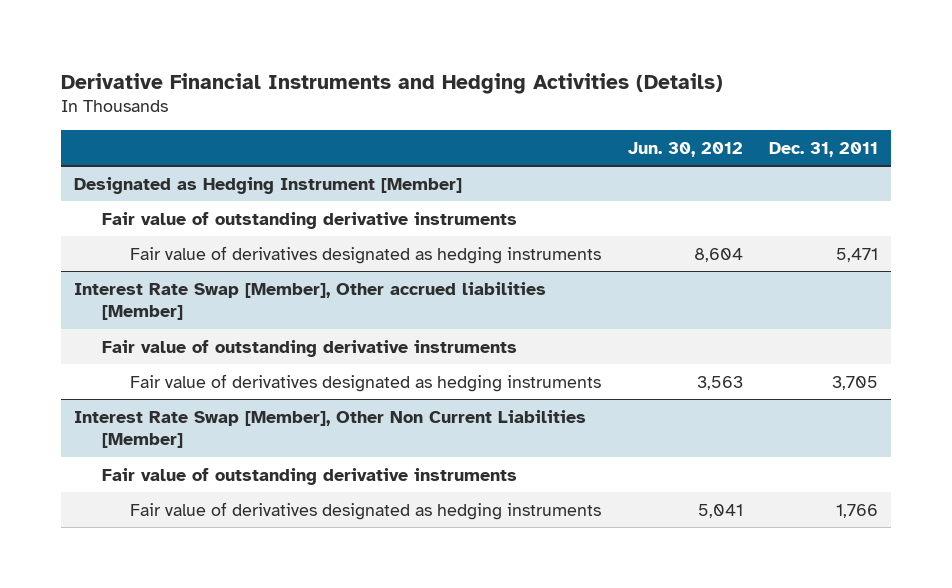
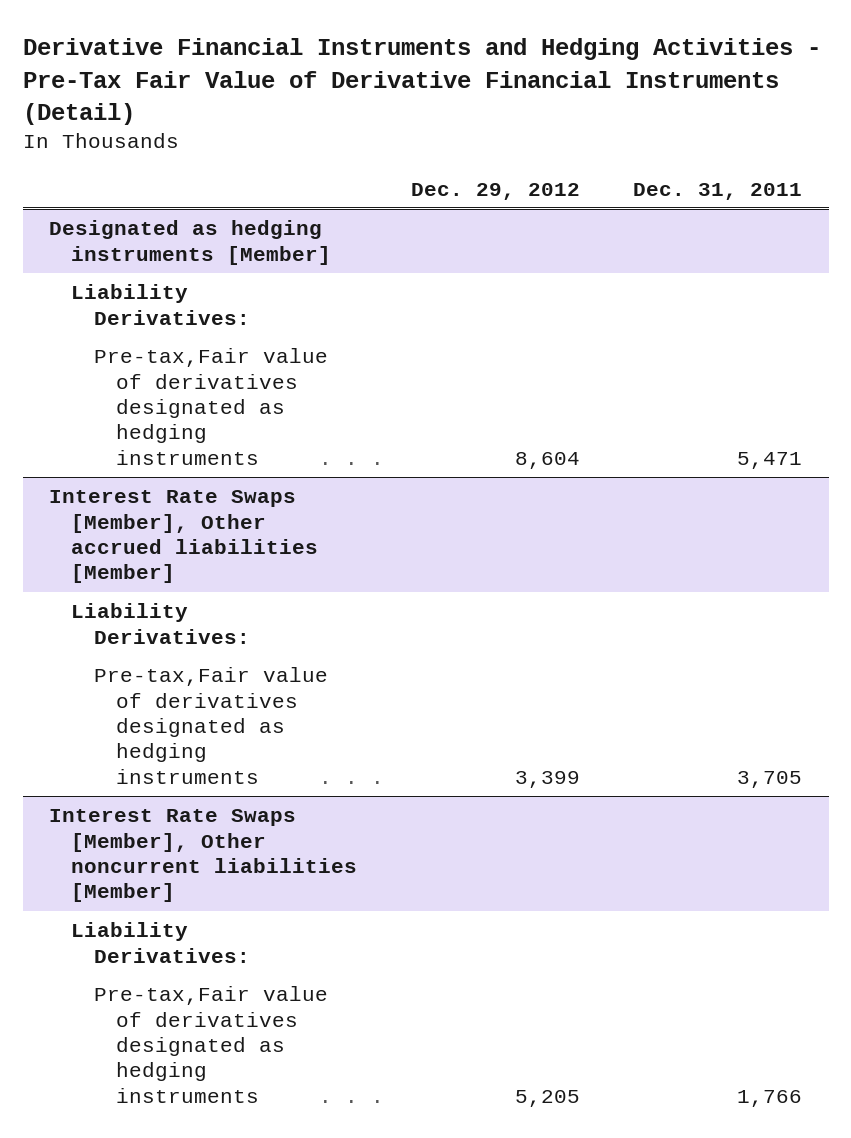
- Derivative Financial Instruments and Hedging Activities (Details)
+ Derivative Financial Instruments and Hedging Activities - Pre-Tax Fair Value of Derivative Financial Instruments (Detail)
- | Jun. 30, 2012 | Dec. 31, 2011
+ | Dec. 29, 2012 | Dec. 31, 2011
- Designated as Hedging Instrument [Member]
- Fair value of outstanding derivative instruments
- Fair value of derivatives designated as hedging instruments | 8,604 | 5,471
- Interest Rate Swap [Member], Other accrued liabilities [Member]
- Fair value of outstanding derivative instruments
- Fair value of derivatives designated as hedging instruments | 3,563 | 3,705
- Interest Rate Swap [Member], Other Non Current Liabilities [Member]
- Fair value of outstanding derivative instruments
- Fair value of derivatives designated as hedging instruments | 5,041 | 1,766
+ Designated as hedging instruments [Member]
+ Liability Derivatives:
+ Pre-tax,Fair value of derivatives designated as hedging instruments | 8,604 | 5,471
+ Interest Rate Swaps [Member], Other accrued liabilities [Member]
+ Liability Derivatives:
+ Pre-tax,Fair value of derivatives designated as hedging instruments | 3,399 | 3,705
+ Interest Rate Swaps [Member], Other noncurrent liabilities [Member]
+ Liability Derivatives:
+ Pre-tax,Fair value of derivatives designated as hedging instruments | 5,205 | 1,766

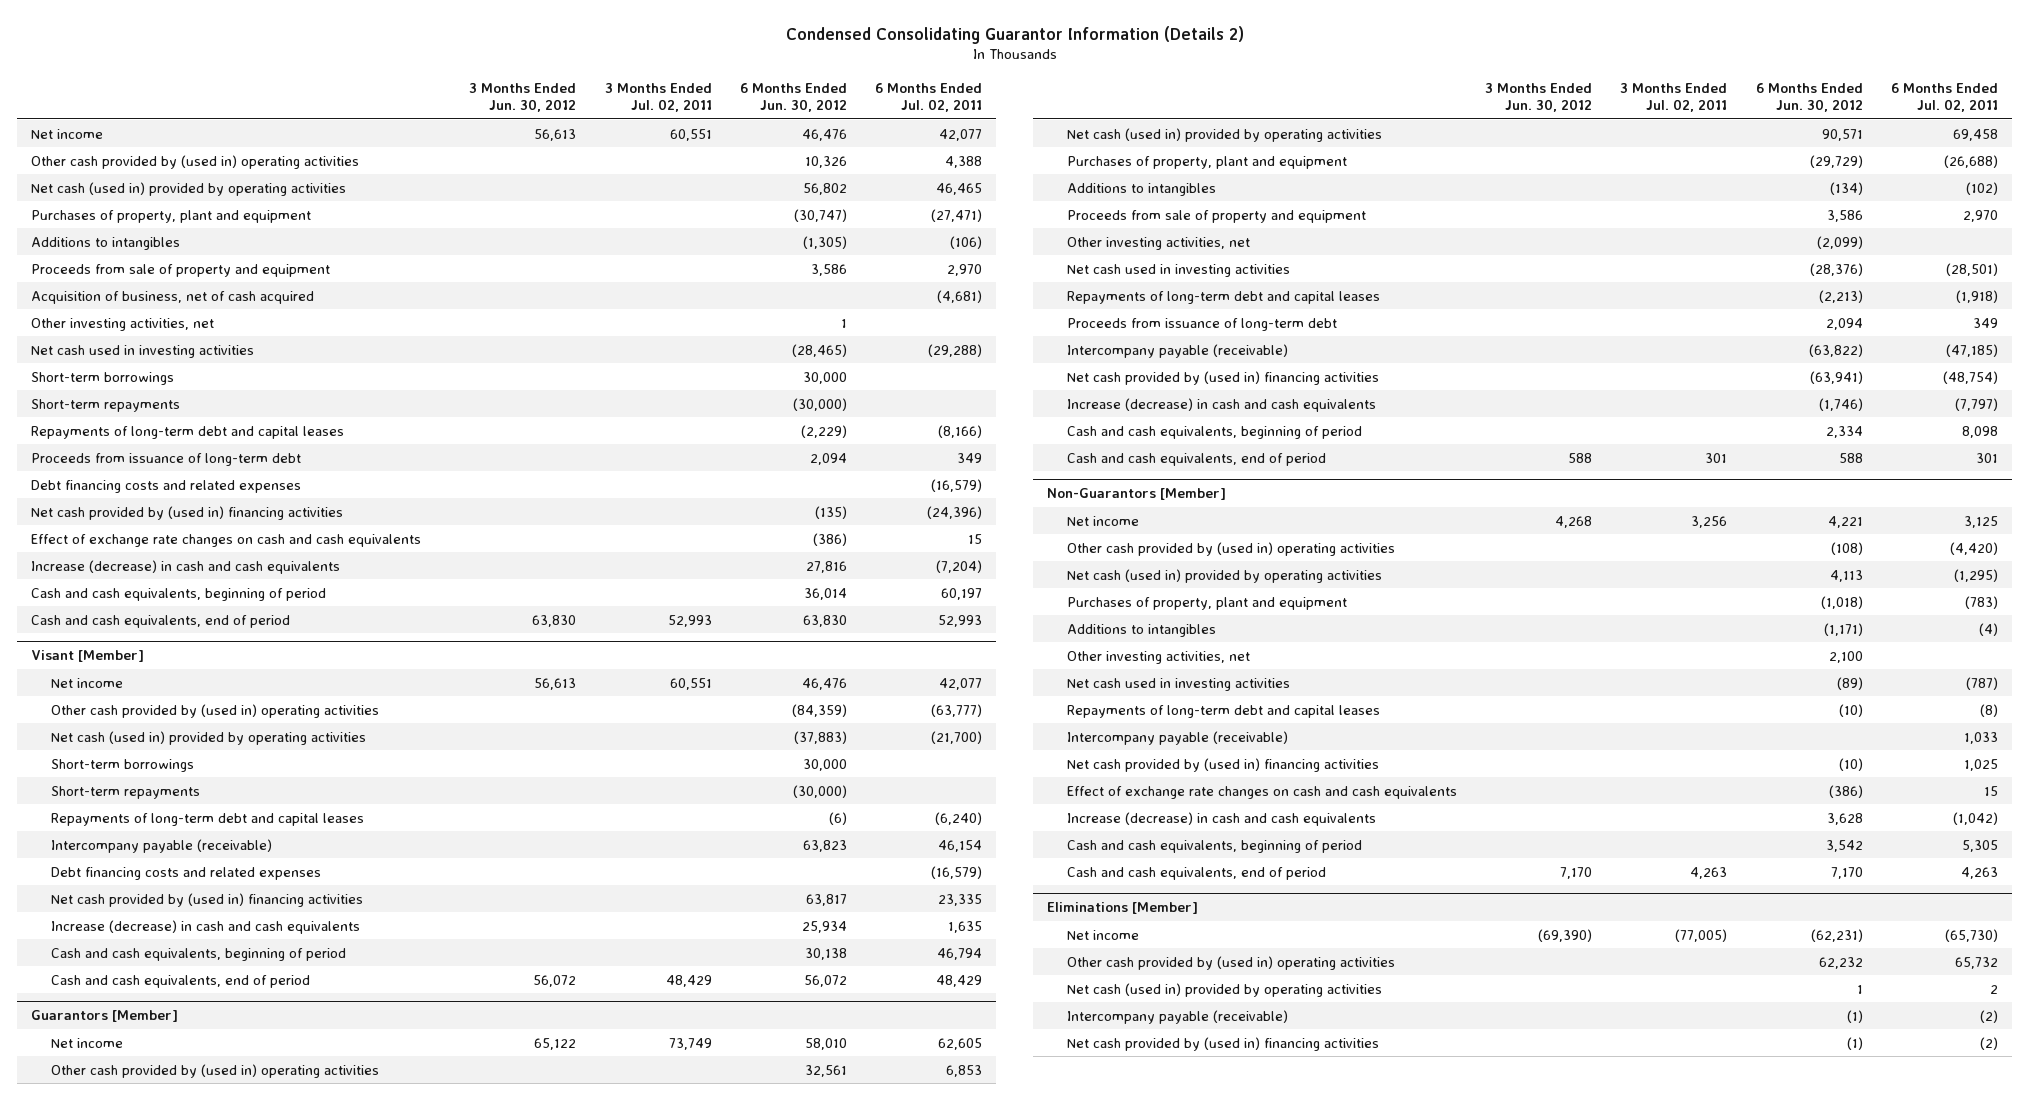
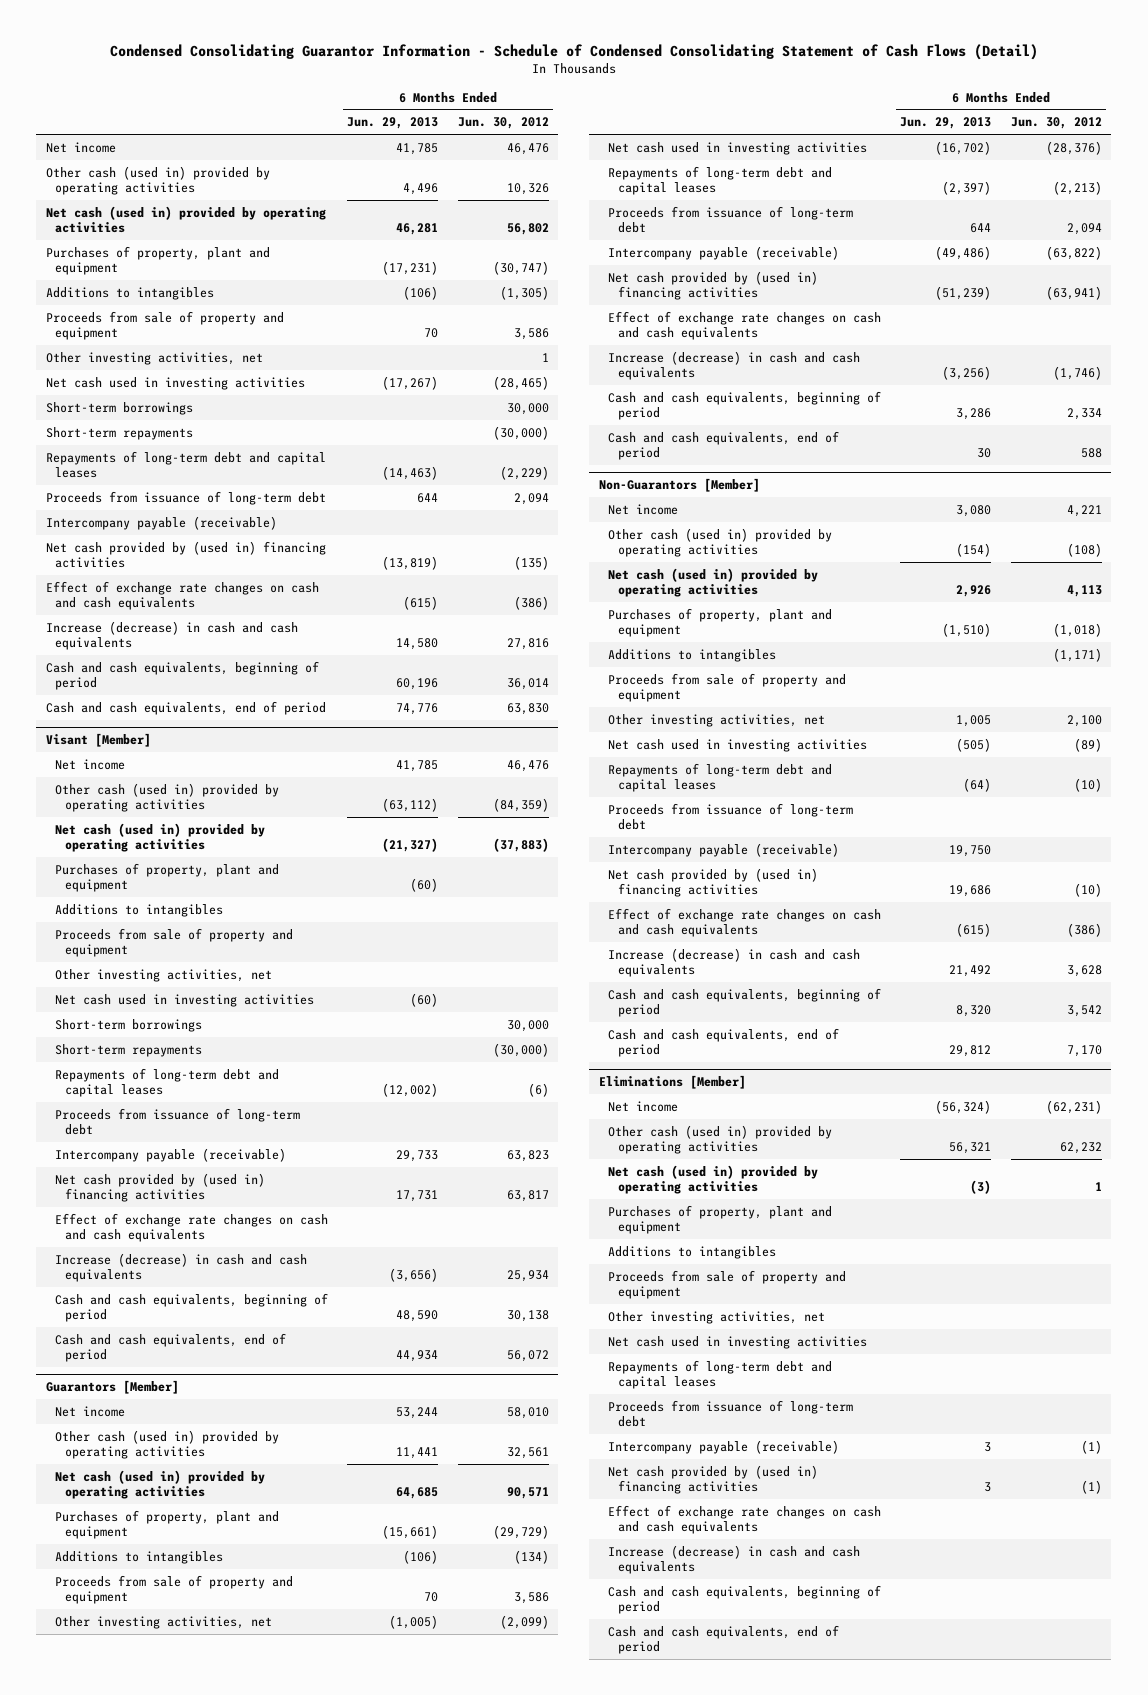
- Condensed Consolidating Guarantor Information (Details 2)
+ Condensed Consolidating Guarantor Information - Schedule of Condensed Consolidating Statement of Cash Flows (Detail)
- | 3 Months Ended Jun. 30, 2012 | 3 Months Ended Jul. 02, 2011 | 6 Months Ended Jun. 30, 2012 | 6 Months Ended Jul. 02, 2011
+ | 6 Months Ended Jun. 29, 2013 | 6 Months Ended Jun. 30, 2012
- Other cash provided by (used in) operating activities | | | 10,326 | 4,388
+ Other cash (used in) provided by operating activities | 4,496 | 10,326
- Acquisition of business, net of cash acquired | | | | (4,681)
- Debt financing costs and related expenses | | | | (16,579)
+ Intercompany payable (receivable)
@ Visant [Member]
- Other cash provided by (used in) operating activities | | | (84,359) | (63,777)
+ Other cash (used in) provided by operating activities | (63,112) | (84,359)
+ Purchases of property, plant and equipment | (60) |
+ Additions to intangibles
+ Proceeds from sale of property and equipment
+ Other investing activities, net
+ Net cash used in investing activities | (60) |
+ Proceeds from issuance of long-term debt
- Debt financing costs and related expenses | | | | (16,579)
+ Effect of exchange rate changes on cash and cash equivalents
@ Guarantors [Member]
- Other cash provided by (used in) operating activities | | | 32,561 | 6,853
+ Other cash (used in) provided by operating activities | 11,441 | 32,561
+ Effect of exchange rate changes on cash and cash equivalents
@ Non-Guarantors [Member]
- Other cash provided by (used in) operating activities | | | (108) | (4,420)
+ Other cash (used in) provided by operating activities | (154) | (108)
+ Proceeds from sale of property and equipment
+ Proceeds from issuance of long-term debt
@ Eliminations [Member]
- Other cash provided by (used in) operating activities | | | 62,232 | 65,732
+ Other cash (used in) provided by operating activities | 56,321 | 62,232
+ Purchases of property, plant and equipment
+ Additions to intangibles
+ Proceeds from sale of property and equipment
+ Other investing activities, net
+ Net cash used in investing activities
+ Repayments of long-term debt and capital leases
+ Proceeds from issuance of long-term debt
+ Effect of exchange rate changes on cash and cash equivalents
+ Increase (decrease) in cash and cash equivalents
+ Cash and cash equivalents, beginning of period
+ Cash and cash equivalents, end of period

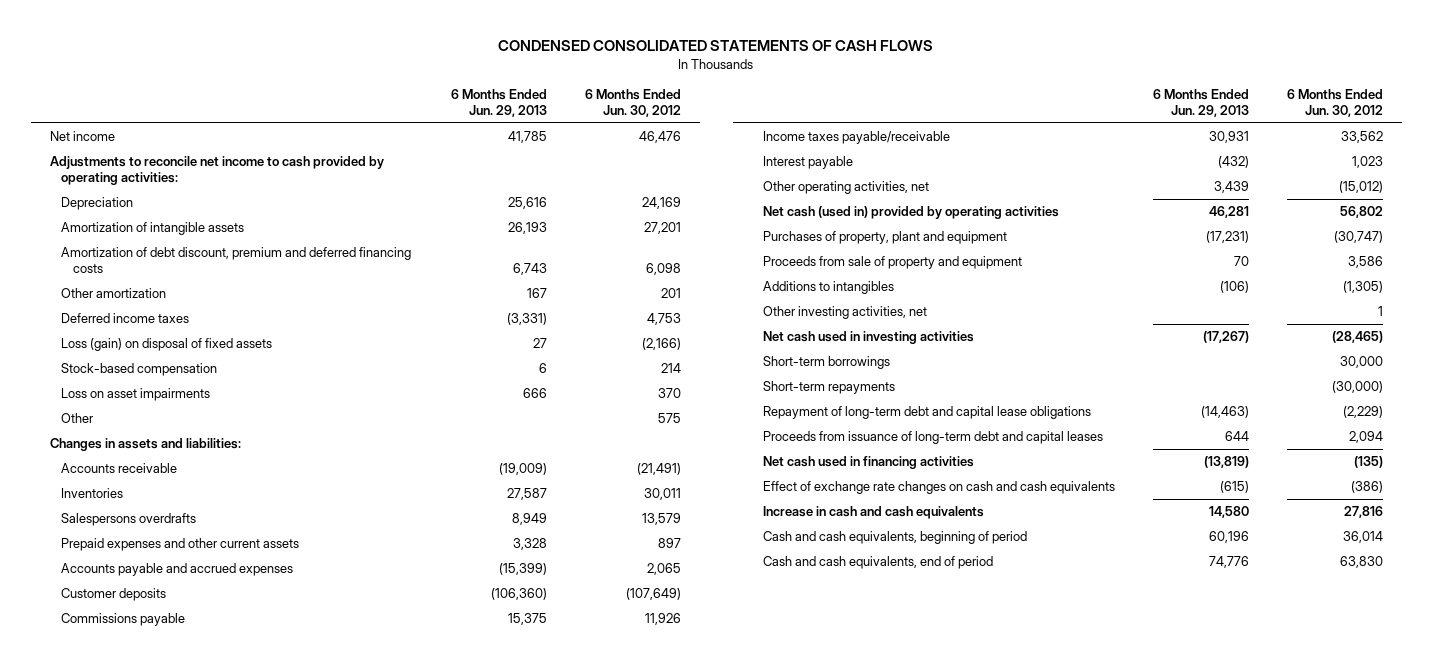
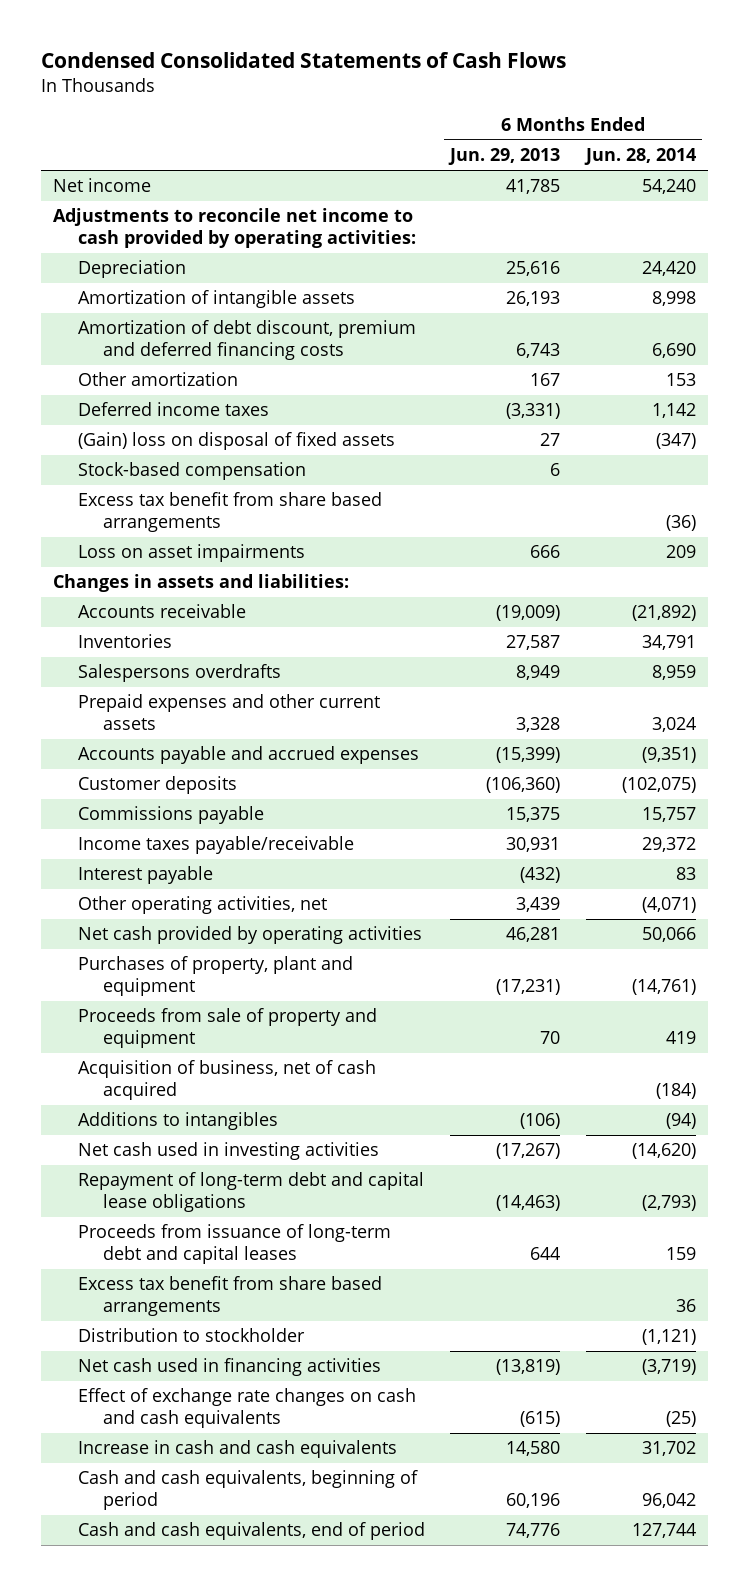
- CONDENSED CONSOLIDATED STATEMENTS OF CASH FLOWS
+ Condensed Consolidated Statements of Cash Flows
- | 6 Months Ended Jun. 29, 2013 | 6 Months Ended Jun. 30, 2012
+ | 6 Months Ended Jun. 29, 2013 | 6 Months Ended Jun. 28, 2014
- Loss (gain) on disposal of fixed assets | 27 | (2,166)
+ (Gain) loss on disposal of fixed assets | 27 | (347)
+ Excess tax benefit from share based arrangements | | (36)
- Other | | 575
- Net cash (used in) provided by operating activities | 46,281 | 56,802
+ Net cash provided by operating activities | 46,281 | 50,066
+ Acquisition of business, net of cash acquired | | (184)
- Other investing activities, net | | 1
- Short-term borrowings | | 30,000
- Short-term repayments | | (30,000)
+ Excess tax benefit from share based arrangements | | 36
+ Distribution to stockholder | | (1,121)

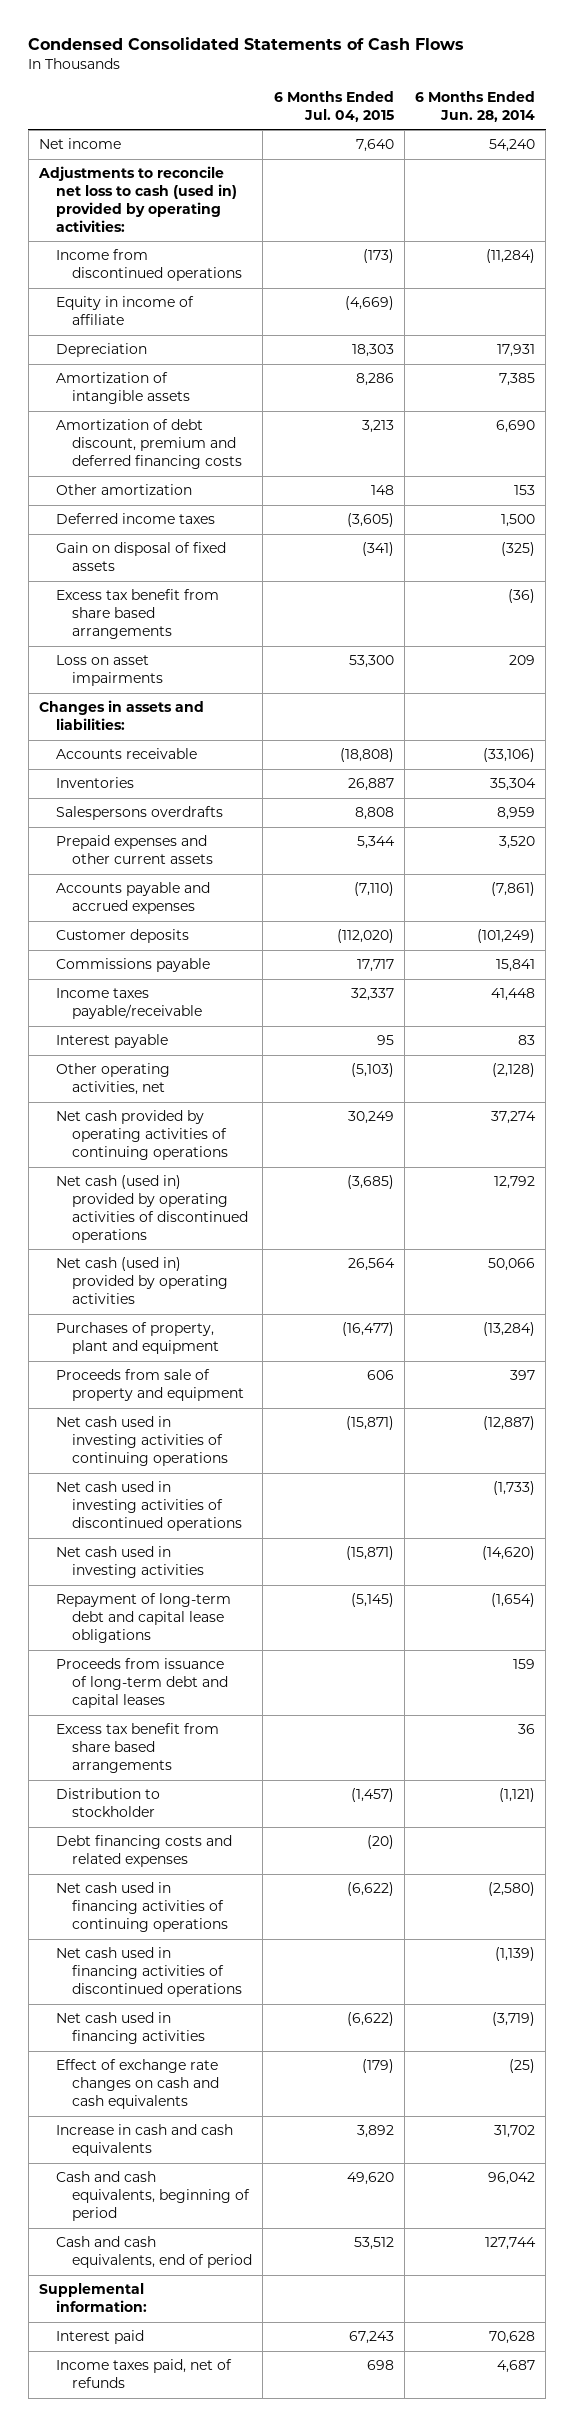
- | 6 Months Ended Jun. 29, 2013 | 6 Months Ended Jun. 28, 2014
+ | 6 Months Ended Jul. 04, 2015 | 6 Months Ended Jun. 28, 2014
- Adjustments to reconcile net income to cash provided by operating activities:
- Depreciation | 25,616 | 24,420
- Amortization of intangible assets | 26,193 | 8,998
+ Adjustments to reconcile net loss to cash (used in) provided by operating activities:
+ Income from discontinued operations | (173) | (11,284)
+ Equity in income of affiliate | (4,669) |
+ Depreciation | 18,303 | 17,931
+ Amortization of intangible assets | 8,286 | 7,385
- Deferred income taxes | (3,331) | 1,142
- (Gain) loss on disposal of fixed assets | 27 | (347)
- Stock-based compensation | 6 |
+ Deferred income taxes | (3,605) | 1,500
+ Gain on disposal of fixed assets | (341) | (325)
- Accounts receivable | (19,009) | (21,892)
- Inventories | 27,587 | 34,791
+ Accounts receivable | (18,808) | (33,106)
+ Inventories | 26,887 | 35,304
- Prepaid expenses and other current assets | 3,328 | 3,024
- Accounts payable and accrued expenses | (15,399) | (9,351)
- Customer deposits | (106,360) | (102,075)
- Commissions payable | 15,375 | 15,757
- Income taxes payable/receivable | 30,931 | 29,372
+ Prepaid expenses and other current assets | 5,344 | 3,520
+ Accounts payable and accrued expenses | (7,110) | (7,861)
+ Customer deposits | (112,020) | (101,249)
+ Commissions payable | 17,717 | 15,841
+ Income taxes payable/receivable | 32,337 | 41,448
- Other operating activities, net | 3,439 | (4,071)
- Net cash provided by operating activities | 46,281 | 50,066
- Purchases of property, plant and equipment | (17,231) | (14,761)
- Proceeds from sale of property and equipment | 70 | 419
- Acquisition of business, net of cash acquired | | (184)
- Additions to intangibles | (106) | (94)
+ Other operating activities, net | (5,103) | (2,128)
+ Net cash provided by operating activities of continuing operations | 30,249 | 37,274
+ Net cash (used in) provided by operating activities of discontinued operations | (3,685) | 12,792
+ Net cash (used in) provided by operating activities | 26,564 | 50,066
+ Purchases of property, plant and equipment | (16,477) | (13,284)
+ Proceeds from sale of property and equipment | 606 | 397
+ Net cash used in investing activities of continuing operations | (15,871) | (12,887)
+ Net cash used in investing activities of discontinued operations | | (1,733)
- Repayment of long-term debt and capital lease obligations | (14,463) | (2,793)
+ Repayment of long-term debt and capital lease obligations | (5,145) | (1,654)
+ Debt financing costs and related expenses | (20) |
+ Net cash used in financing activities of continuing operations | (6,622) | (2,580)
+ Net cash used in financing activities of discontinued operations | | (1,139)
+ Supplemental information:
+ Interest paid | 67,243 | 70,628
+ Income taxes paid, net of refunds | 698 | 4,687

